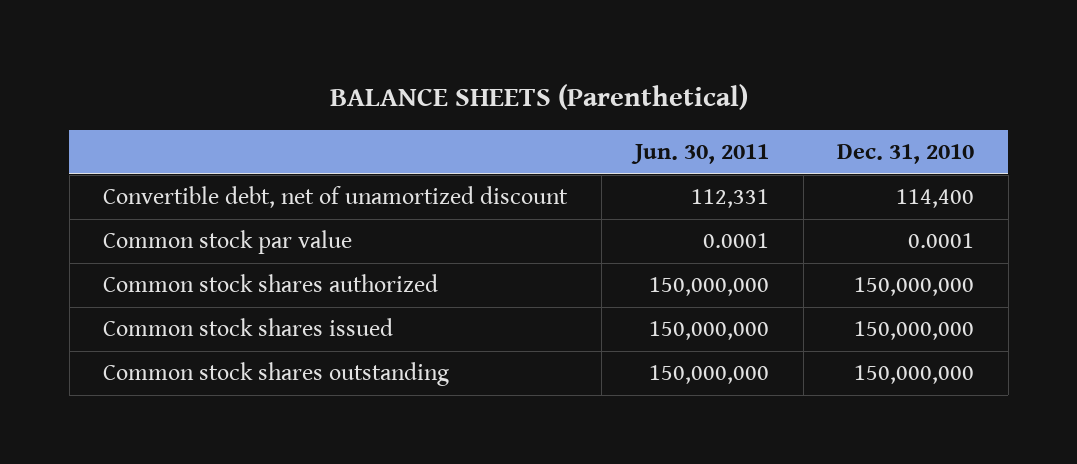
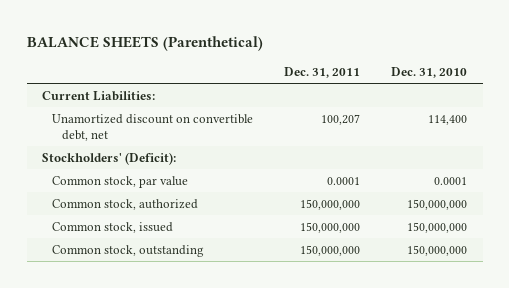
- | Jun. 30, 2011 | Dec. 31, 2010
+ | Dec. 31, 2011 | Dec. 31, 2010
- Convertible debt, net of unamortized discount | 112,331 | 114,400
- Common stock par value | 0.0001 | 0.0001
- Common stock shares authorized | 150,000,000 | 150,000,000
- Common stock shares issued | 150,000,000 | 150,000,000
- Common stock shares outstanding | 150,000,000 | 150,000,000
+ Current Liabilities:
+ Unamortized discount on convertible debt, net | 100,207 | 114,400
+ Stockholders' (Deficit):
+ Common stock, par value | 0.0001 | 0.0001
+ Common stock, authorized | 150,000,000 | 150,000,000
+ Common stock, issued | 150,000,000 | 150,000,000
+ Common stock, outstanding | 150,000,000 | 150,000,000

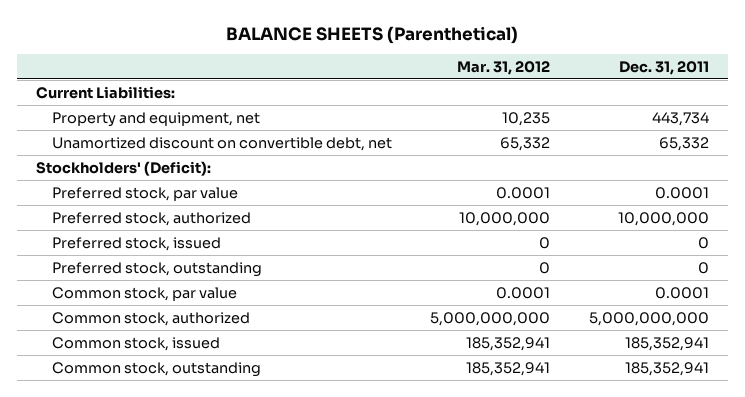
- | Dec. 31, 2011 | Dec. 31, 2010
+ | Mar. 31, 2012 | Dec. 31, 2011
- Unamortized discount on convertible debt, net | 100,207 | 114,400
+ Property and equipment, net | 10,235 | 443,734
+ Unamortized discount on convertible debt, net | 65,332 | 65,332
+ Preferred stock, par value | 0.0001 | 0.0001
+ Preferred stock, authorized | 10,000,000 | 10,000,000
+ Preferred stock, issued | 0 | 0
+ Preferred stock, outstanding | 0 | 0
- Common stock, authorized | 150,000,000 | 150,000,000
- Common stock, issued | 150,000,000 | 150,000,000
- Common stock, outstanding | 150,000,000 | 150,000,000
+ Common stock, authorized | 5,000,000,000 | 5,000,000,000
+ Common stock, issued | 185,352,941 | 185,352,941
+ Common stock, outstanding | 185,352,941 | 185,352,941

